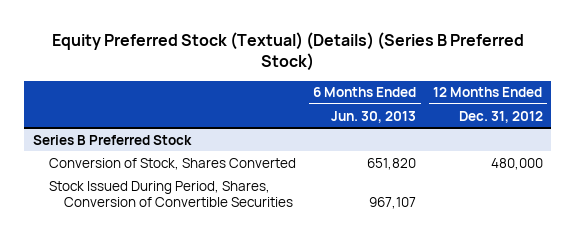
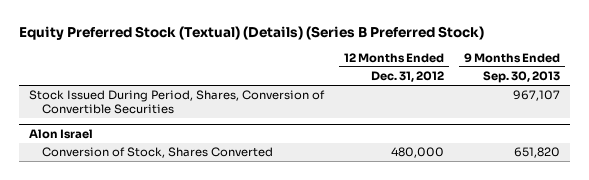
- | 6 Months Ended Jun. 30, 2013 | 12 Months Ended Dec. 31, 2012
+ | 12 Months Ended Dec. 31, 2012 | 9 Months Ended Sep. 30, 2013
- Series B Preferred Stock
+ Stock Issued During Period, Shares, Conversion of Convertible Securities | | 967,107
+ Alon Israel
- Stock Issued During Period, Shares, Conversion of Convertible Securities | 967,107 |

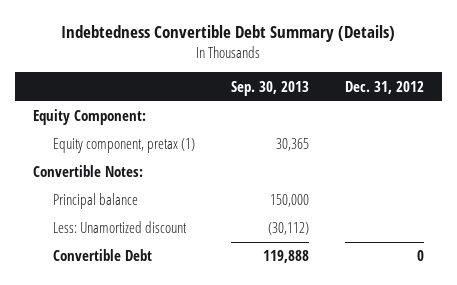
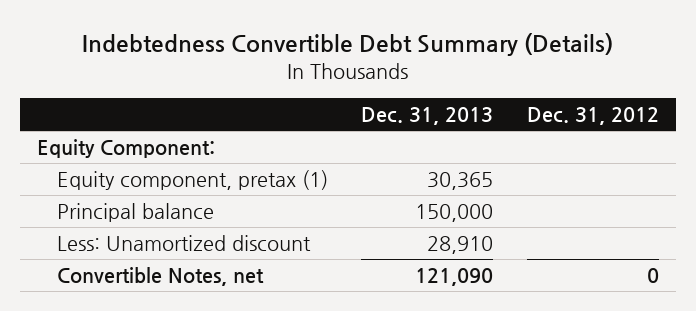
- | Sep. 30, 2013 | Dec. 31, 2012
+ | Dec. 31, 2013 | Dec. 31, 2012
- Convertible Notes:
- Convertible Debt | 119,888 | 0
+ Convertible Notes, net | 121,090 | 0

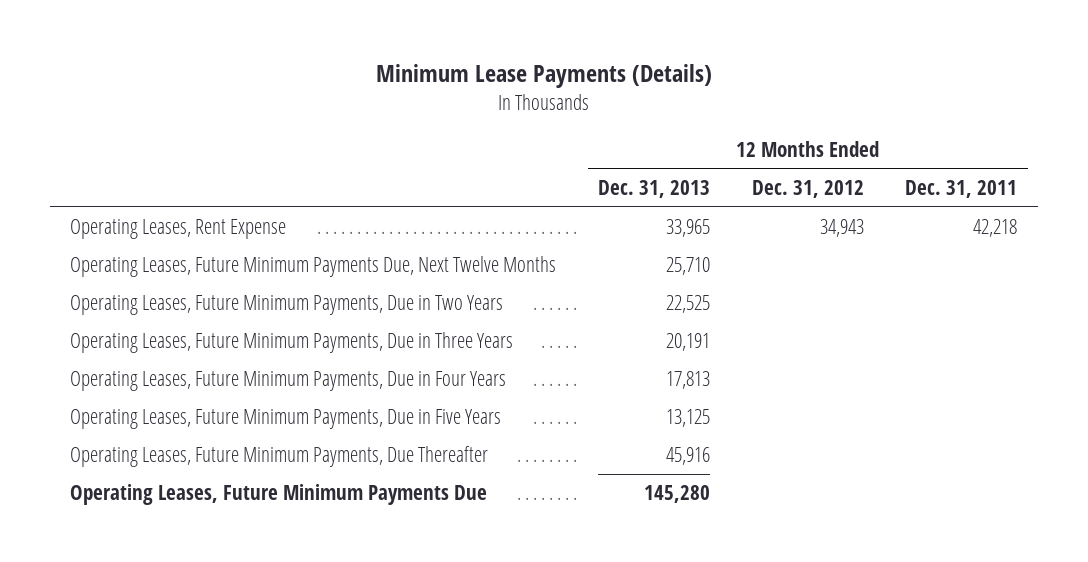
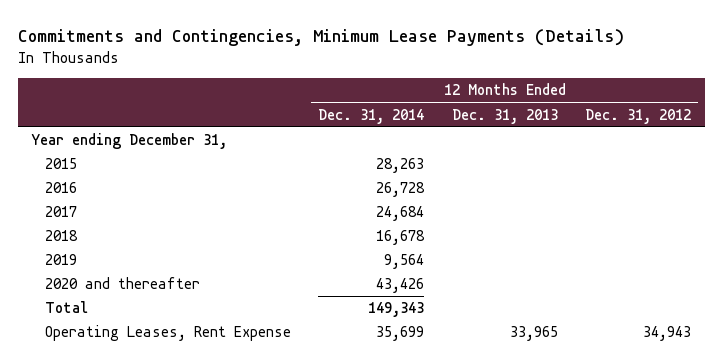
- Minimum Lease Payments (Details)
+ Commitments and Contingencies, Minimum Lease Payments (Details)
- | 12 Months Ended Dec. 31, 2013 | 12 Months Ended Dec. 31, 2012 | 12 Months Ended Dec. 31, 2011
+ | 12 Months Ended Dec. 31, 2014 | 12 Months Ended Dec. 31, 2013 | 12 Months Ended Dec. 31, 2012
+ Year ending December 31,
+ 2015 | 28,263 | |
+ 2016 | 26,728 | |
+ 2017 | 24,684 | |
+ 2018 | 16,678 | |
+ 2019 | 9,564 | |
+ 2020 and thereafter | 43,426 | |
+ Total | 149,343 | |
- Operating Leases, Future Minimum Payments Due, Next Twelve Months | 25,710 | |
- Operating Leases, Future Minimum Payments, Due in Two Years | 22,525 | |
- Operating Leases, Future Minimum Payments, Due in Three Years | 20,191 | |
- Operating Leases, Future Minimum Payments, Due in Four Years | 17,813 | |
- Operating Leases, Future Minimum Payments, Due in Five Years | 13,125 | |
- Operating Leases, Future Minimum Payments, Due Thereafter | 45,916 | |
- Operating Leases, Future Minimum Payments Due | 145,280 | |

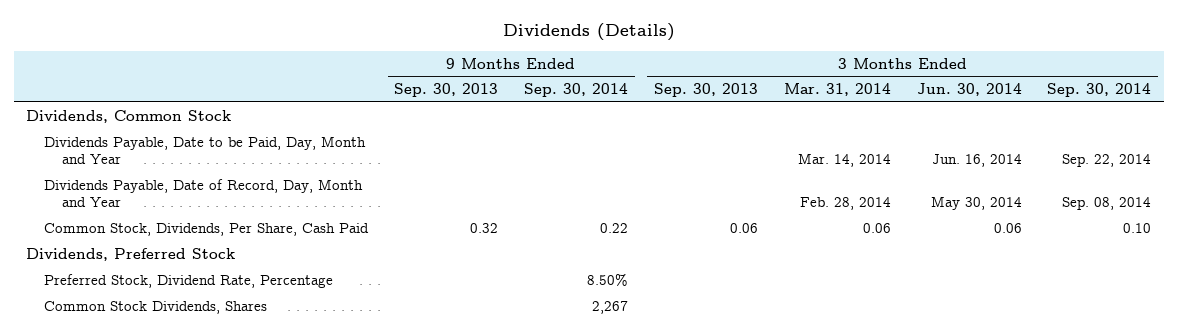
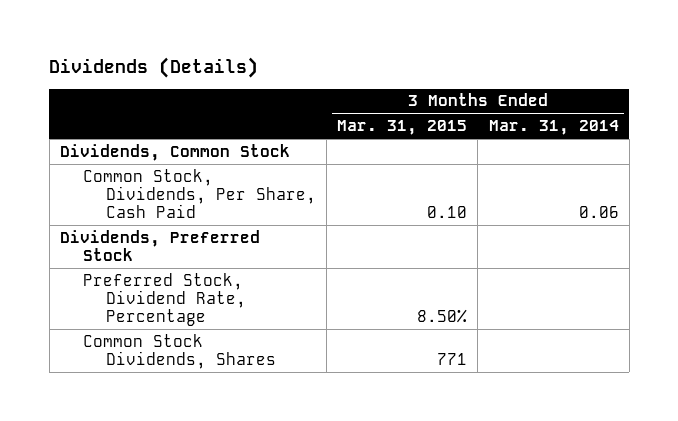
- | 9 Months Ended Sep. 30, 2013 | 9 Months Ended Sep. 30, 2014 | 3 Months Ended Sep. 30, 2013 | 3 Months Ended Mar. 31, 2014 | 3 Months Ended Jun. 30, 2014 | 3 Months Ended Sep. 30, 2014
+ | 3 Months Ended Mar. 31, 2015 | 3 Months Ended Mar. 31, 2014
- Dividends Payable, Date to be Paid, Day, Month and Year | | | | Mar. 14, 2014 | Jun. 16, 2014 | Sep. 22, 2014
- Dividends Payable, Date of Record, Day, Month and Year | | | | Feb. 28, 2014 | May 30, 2014 | Sep. 08, 2014

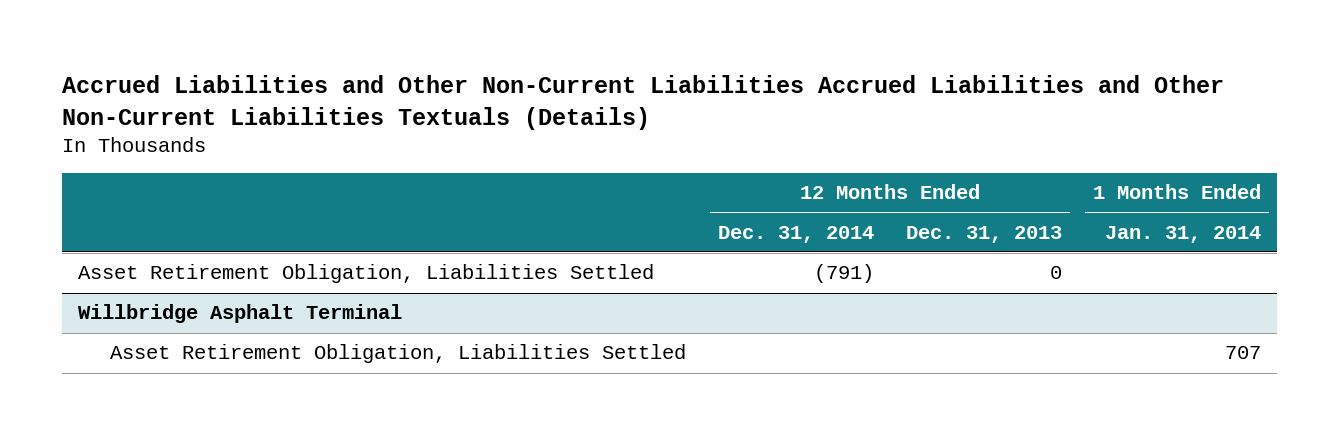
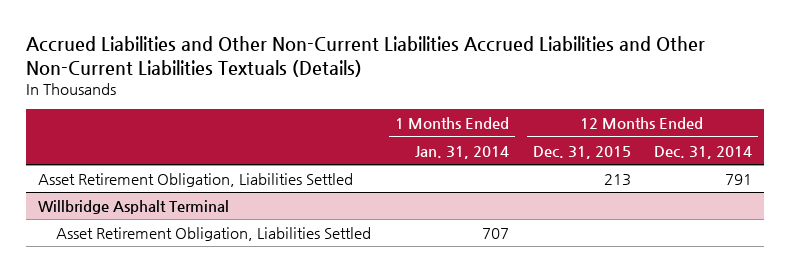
- | 12 Months Ended Dec. 31, 2014 | 12 Months Ended Dec. 31, 2013 | 1 Months Ended Jan. 31, 2014
+ | 1 Months Ended Jan. 31, 2014 | 12 Months Ended Dec. 31, 2015 | 12 Months Ended Dec. 31, 2014
- Asset Retirement Obligation, Liabilities Settled | (791) | 0 |
+ Asset Retirement Obligation, Liabilities Settled | | 213 | 791

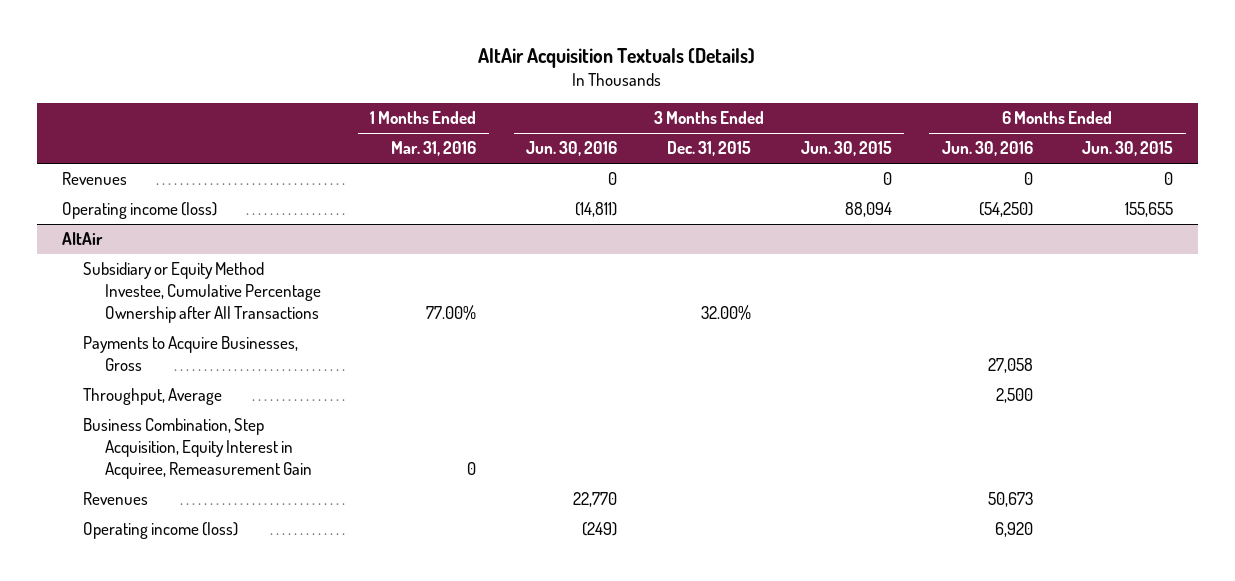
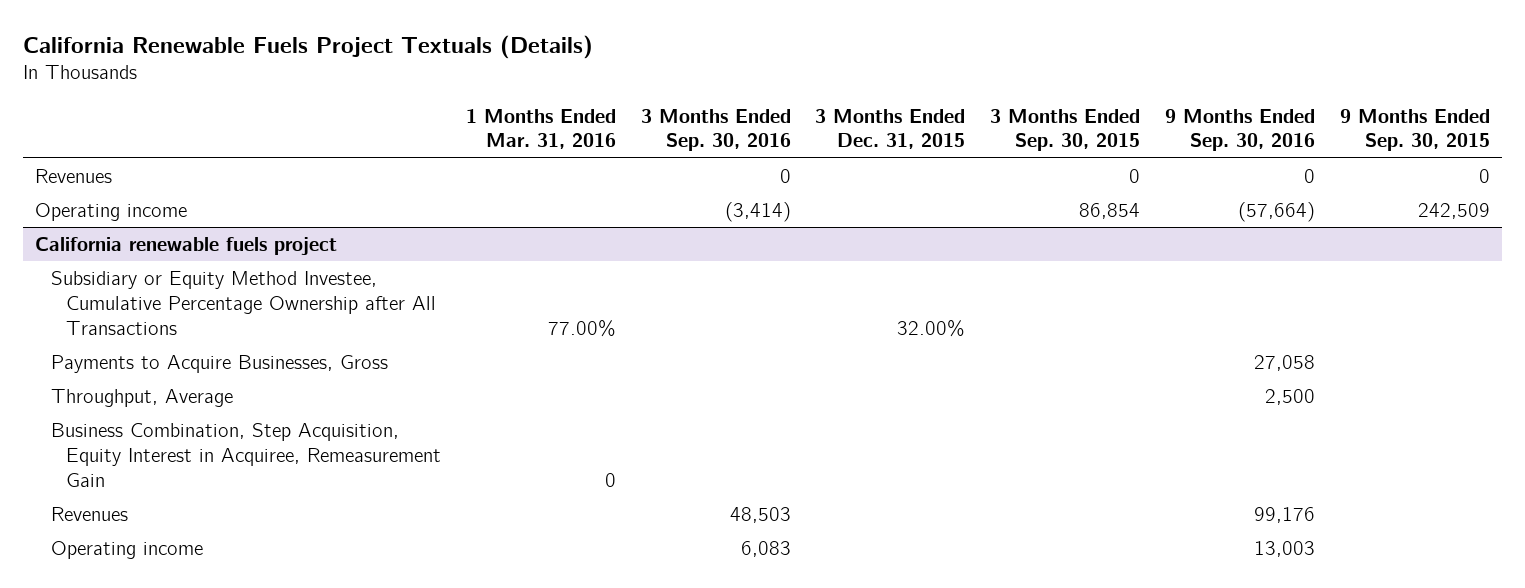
- AltAir Acquisition Textuals (Details)
+ California Renewable Fuels Project Textuals (Details)
- | 1 Months Ended Mar. 31, 2016 | 3 Months Ended Jun. 30, 2016 | 3 Months Ended Dec. 31, 2015 | 3 Months Ended Jun. 30, 2015 | 6 Months Ended Jun. 30, 2016 | 6 Months Ended Jun. 30, 2015
+ | 1 Months Ended Mar. 31, 2016 | 3 Months Ended Sep. 30, 2016 | 3 Months Ended Dec. 31, 2015 | 3 Months Ended Sep. 30, 2015 | 9 Months Ended Sep. 30, 2016 | 9 Months Ended Sep. 30, 2015
- Operating income (loss) | | (14,811) | | 88,094 | (54,250) | 155,655
- AltAir
+ Operating income | | (3,414) | | 86,854 | (57,664) | 242,509
+ California renewable fuels project
- Operating income (loss) | | (249) | | | 6,920 |
+ Operating income | | 6,083 | | | 13,003 |

